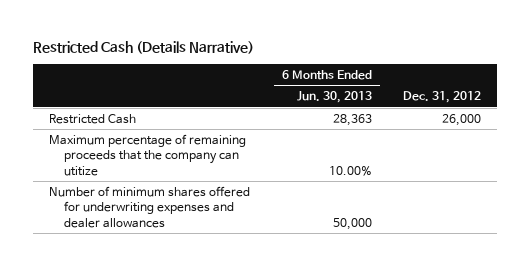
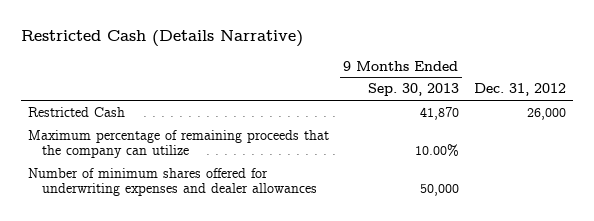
- | 6 Months Ended Jun. 30, 2013 | Dec. 31, 2012
+ | 9 Months Ended Sep. 30, 2013 | Dec. 31, 2012
- Maximum percentage of remaining proceeds that the company can utitize | 10.00% |
+ Maximum percentage of remaining proceeds that the company can utilize | 10.00% |

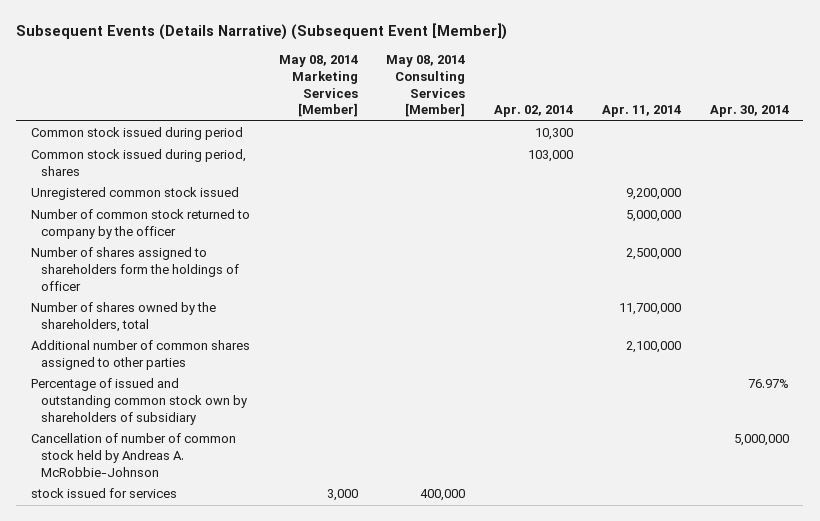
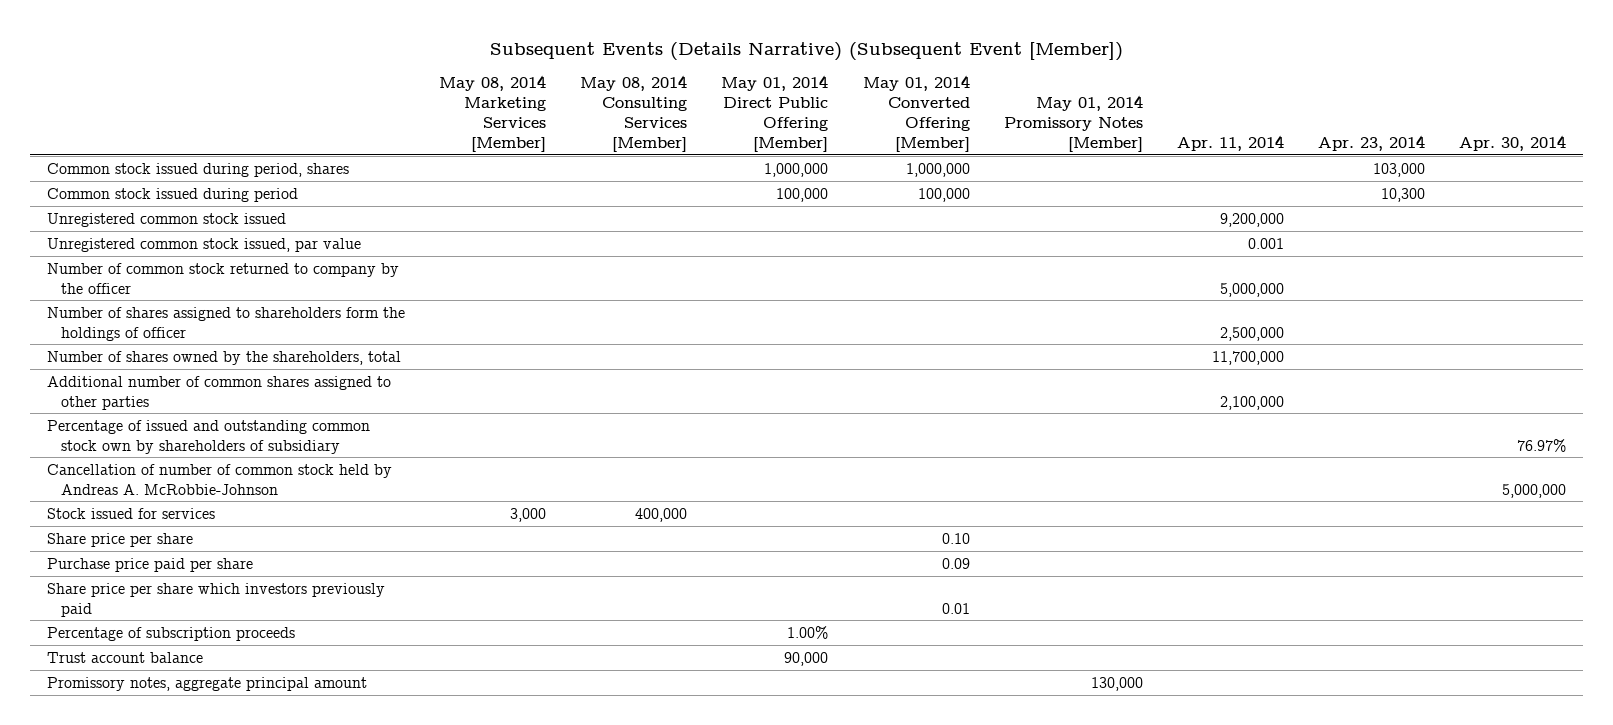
- | May 08, 2014 Marketing Services [Member] | May 08, 2014 Consulting Services [Member] | Apr. 02, 2014 | Apr. 11, 2014 | Apr. 30, 2014
+ | May 08, 2014 Marketing Services [Member] | May 08, 2014 Consulting Services [Member] | May 01, 2014 Direct Public Offering [Member] | May 01, 2014 Converted Offering [Member] | May 01, 2014 Promissory Notes [Member] | Apr. 11, 2014 | Apr. 23, 2014 | Apr. 30, 2014
moved down: Common stock issued during period | | | 100,000 | 100,000 | | | 10,300 |
+ Unregistered common stock issued, par value | | | | | | 0.001 | |
- stock issued for services | 3,000 | 400,000 | | |
+ Stock issued for services | 3,000 | 400,000 | | | | | |
+ Share price per share | | | | 0.10 | | | |
+ Purchase price paid per share | | | | 0.09 | | | |
+ Share price per share which investors previously paid | | | | 0.01 | | | |
+ Percentage of subscription proceeds | | | 1.00% | | | | |
+ Trust account balance | | | 90,000 | | | | |
+ Promissory notes, aggregate principal amount | | | | | 130,000 | | |

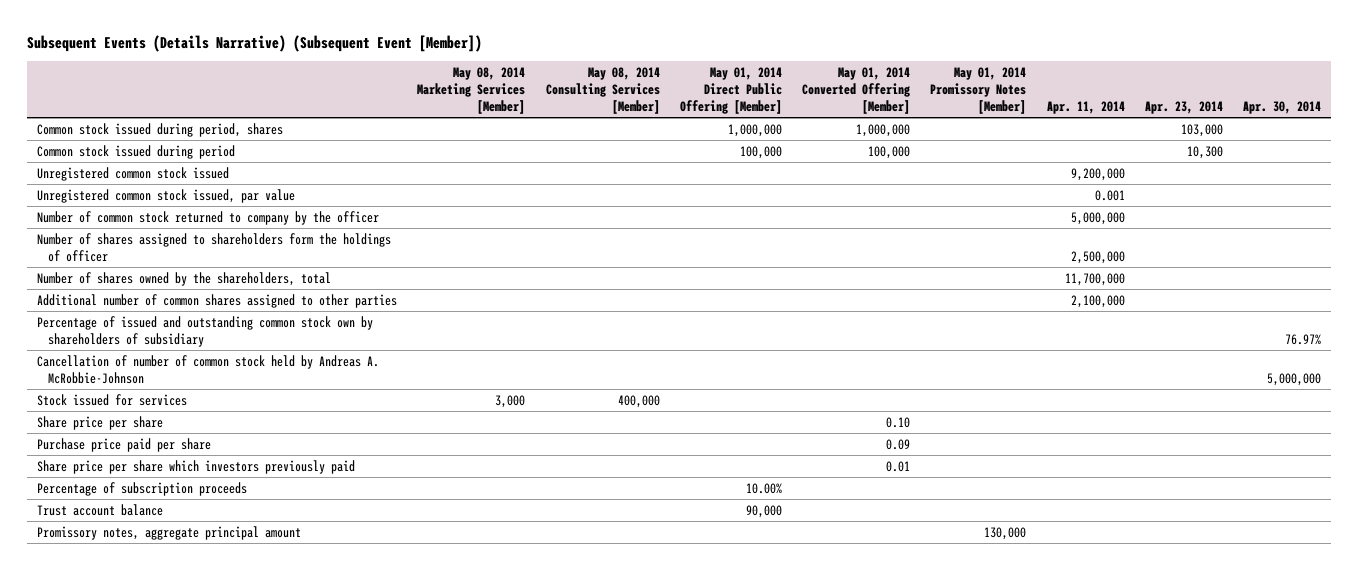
- Percentage of subscription proceeds | | | 1.00% | | | | |
+ Percentage of subscription proceeds | | | 10.00% | | | | |

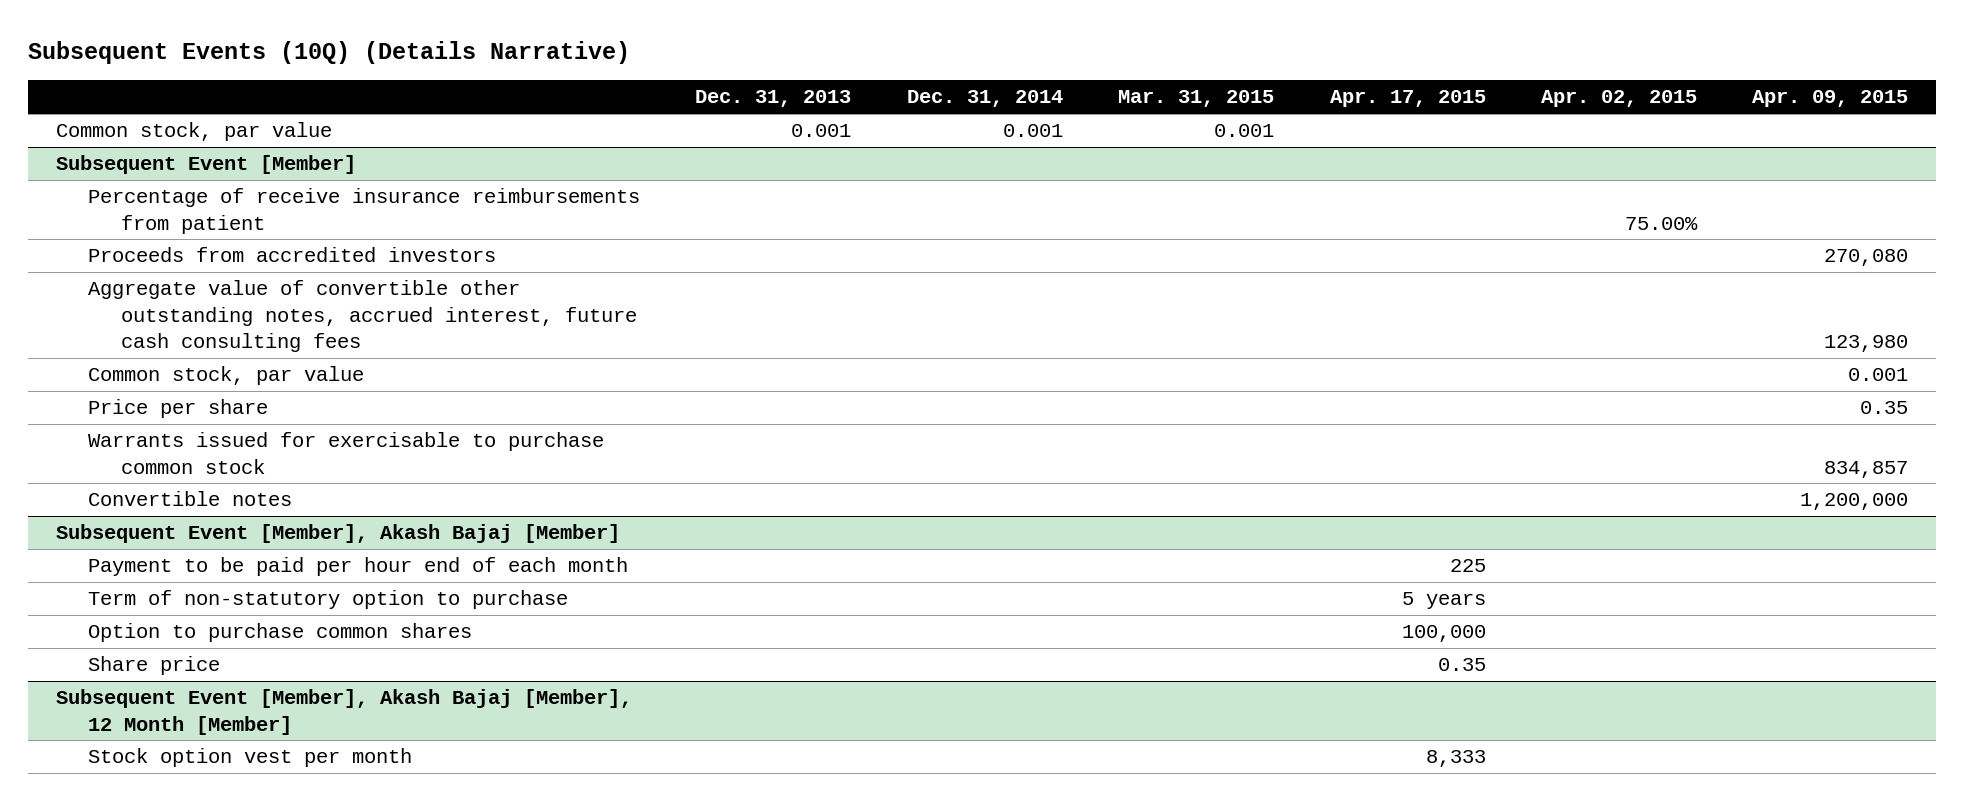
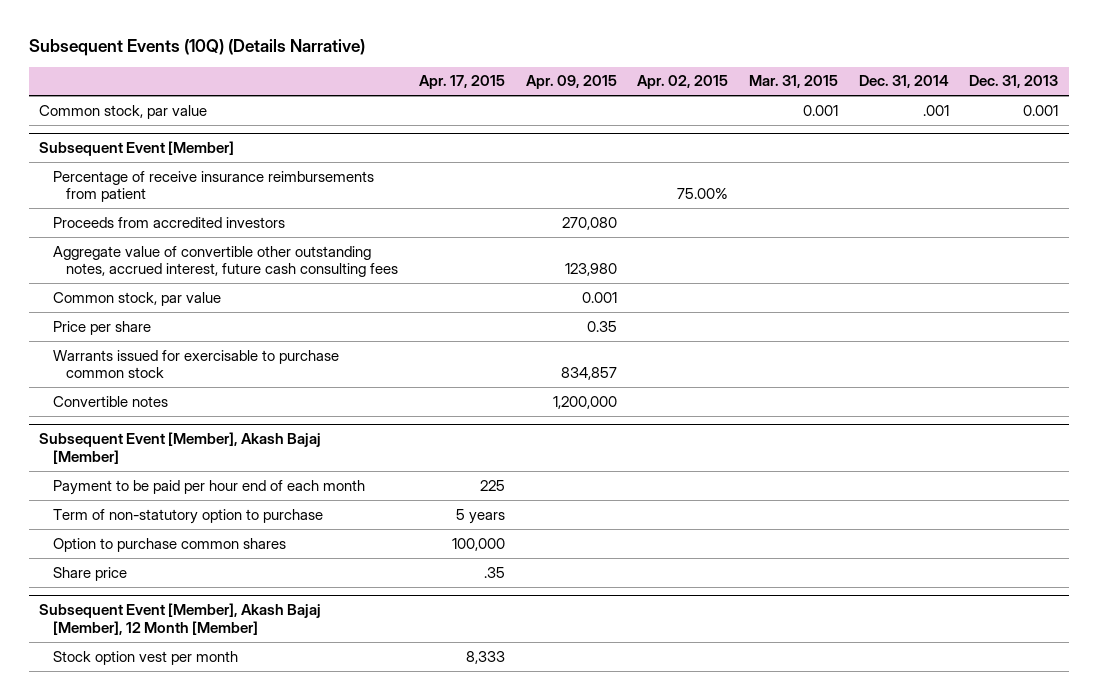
- | Dec. 31, 2013 | Dec. 31, 2014 | Mar. 31, 2015 | Apr. 17, 2015 | Apr. 02, 2015 | Apr. 09, 2015
+ | Apr. 17, 2015 | Apr. 09, 2015 | Apr. 02, 2015 | Mar. 31, 2015 | Dec. 31, 2014 | Dec. 31, 2013
- Common stock, par value | 0.001 | 0.001 | 0.001 | | |
+ Common stock, par value | | | | 0.001 | .001 | 0.001
@ Subsequent Event [Member], Akash Bajaj [Member]
- Share price | | | | 0.35 | |
+ Share price | .35 | | | | |

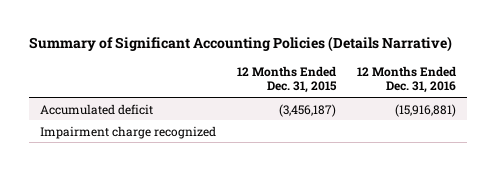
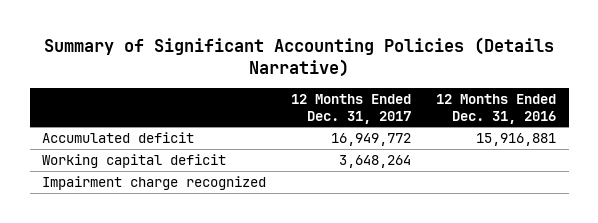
- | 12 Months Ended Dec. 31, 2015 | 12 Months Ended Dec. 31, 2016
+ | 12 Months Ended Dec. 31, 2017 | 12 Months Ended Dec. 31, 2016
- Accumulated deficit | (3,456,187) | (15,916,881)
+ Accumulated deficit | 16,949,772 | 15,916,881
+ Working capital deficit | 3,648,264 |

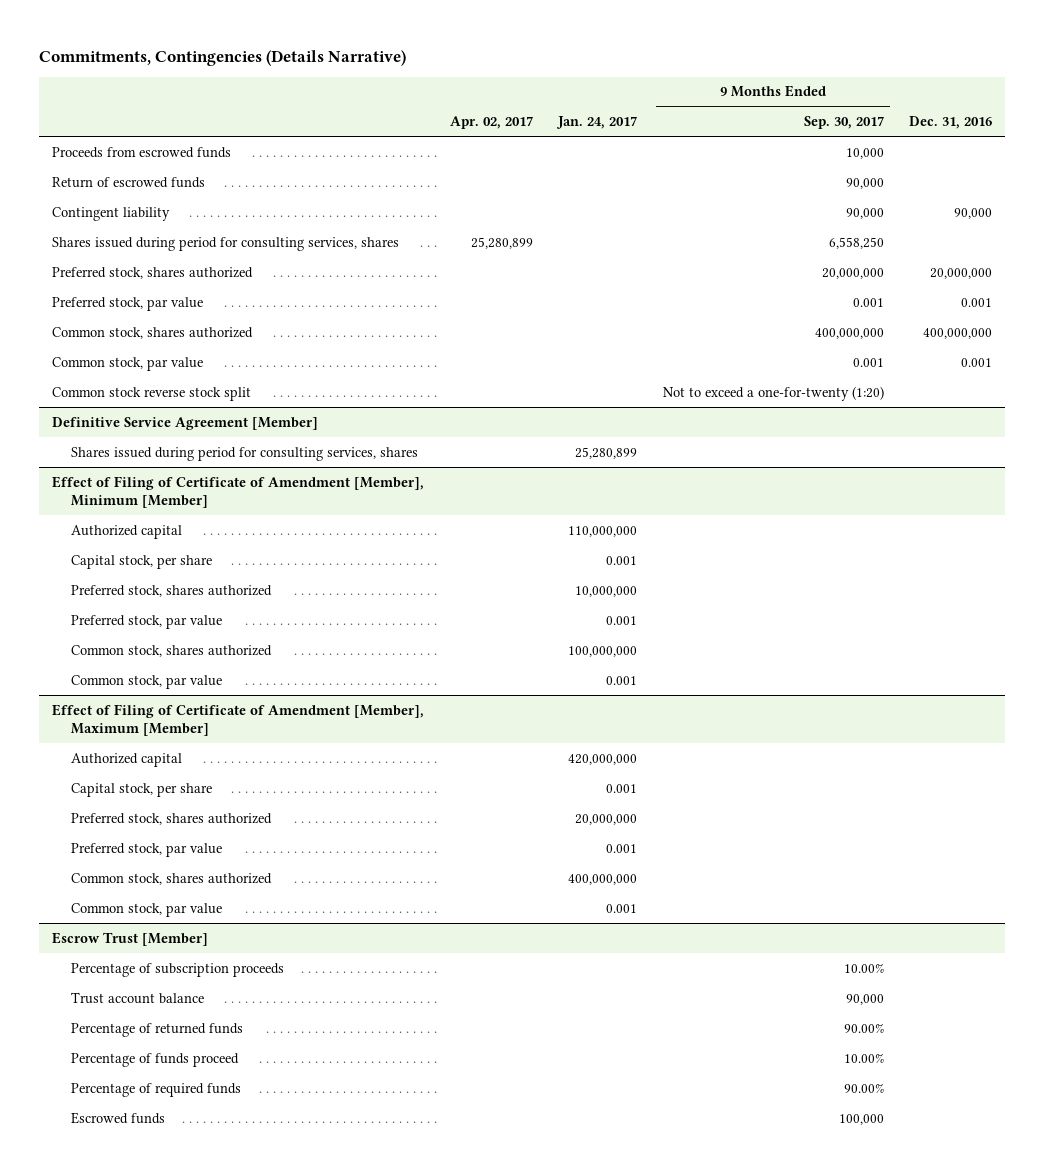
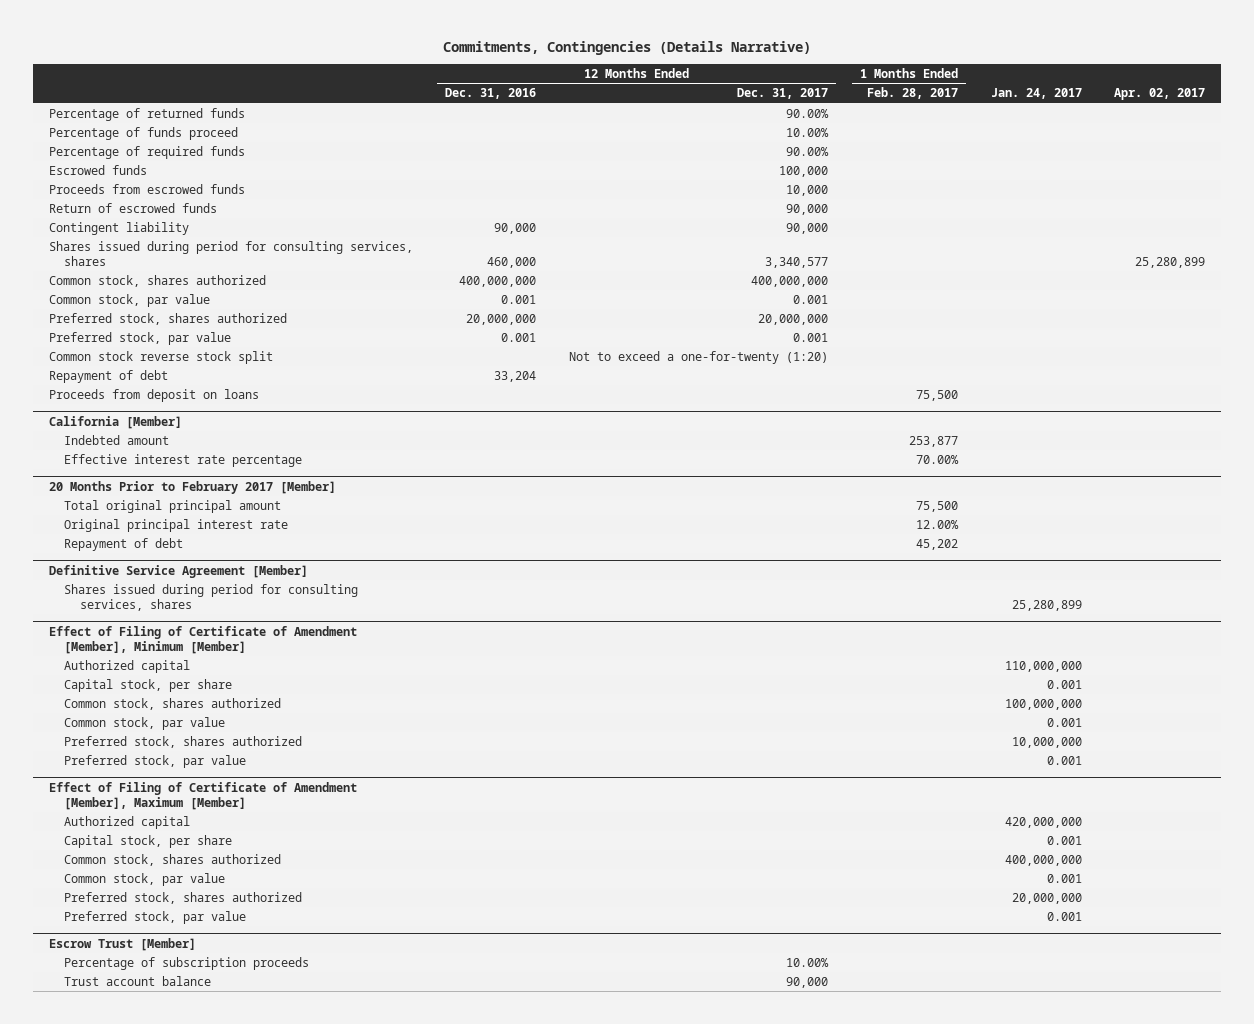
- | Apr. 02, 2017 | Jan. 24, 2017 | 9 Months Ended Sep. 30, 2017 | Dec. 31, 2016
+ | 12 Months Ended Dec. 31, 2016 | 12 Months Ended Dec. 31, 2017 | 1 Months Ended Feb. 28, 2017 | Jan. 24, 2017 | Apr. 02, 2017
+ Percentage of returned funds | | 90.00% | | |
+ Percentage of funds proceed | | 10.00% | | |
+ Percentage of required funds | | 90.00% | | |
+ Escrowed funds | | 100,000 | | |
moved down: Preferred stock, shares authorized | 20,000,000 | 20,000,000 | | |
moved down: Preferred stock, par value | 0.001 | 0.001 | | |
+ Repayment of debt | 33,204 | | | |
+ Proceeds from deposit on loans | | | 75,500 | |
+ California [Member]
+ Indebted amount | | | 253,877 | |
+ Effective interest rate percentage | | | 70.00% | |
+ 20 Months Prior to February 2017 [Member]
+ Total original principal amount | | | 75,500 | |
+ Original principal interest rate | | | 12.00% | |
+ Repayment of debt | | | 45,202 | |
@ Effect of Filing of Certificate of Amendment [Member], Minimum [Member]
moved down: Preferred stock, shares authorized | | | | 10,000,000 |
moved down: Preferred stock, par value | | | | 0.001 |
@ Effect of Filing of Certificate of Amendment [Member], Maximum [Member]
moved down: Preferred stock, shares authorized | | | | 20,000,000 |
moved down: Preferred stock, par value | | | | 0.001 |
@ Escrow Trust [Member]
- Percentage of returned funds | | | 90.00% |
- Percentage of funds proceed | | | 10.00% |
- Percentage of required funds | | | 90.00% |
- Escrowed funds | | | 100,000 |

